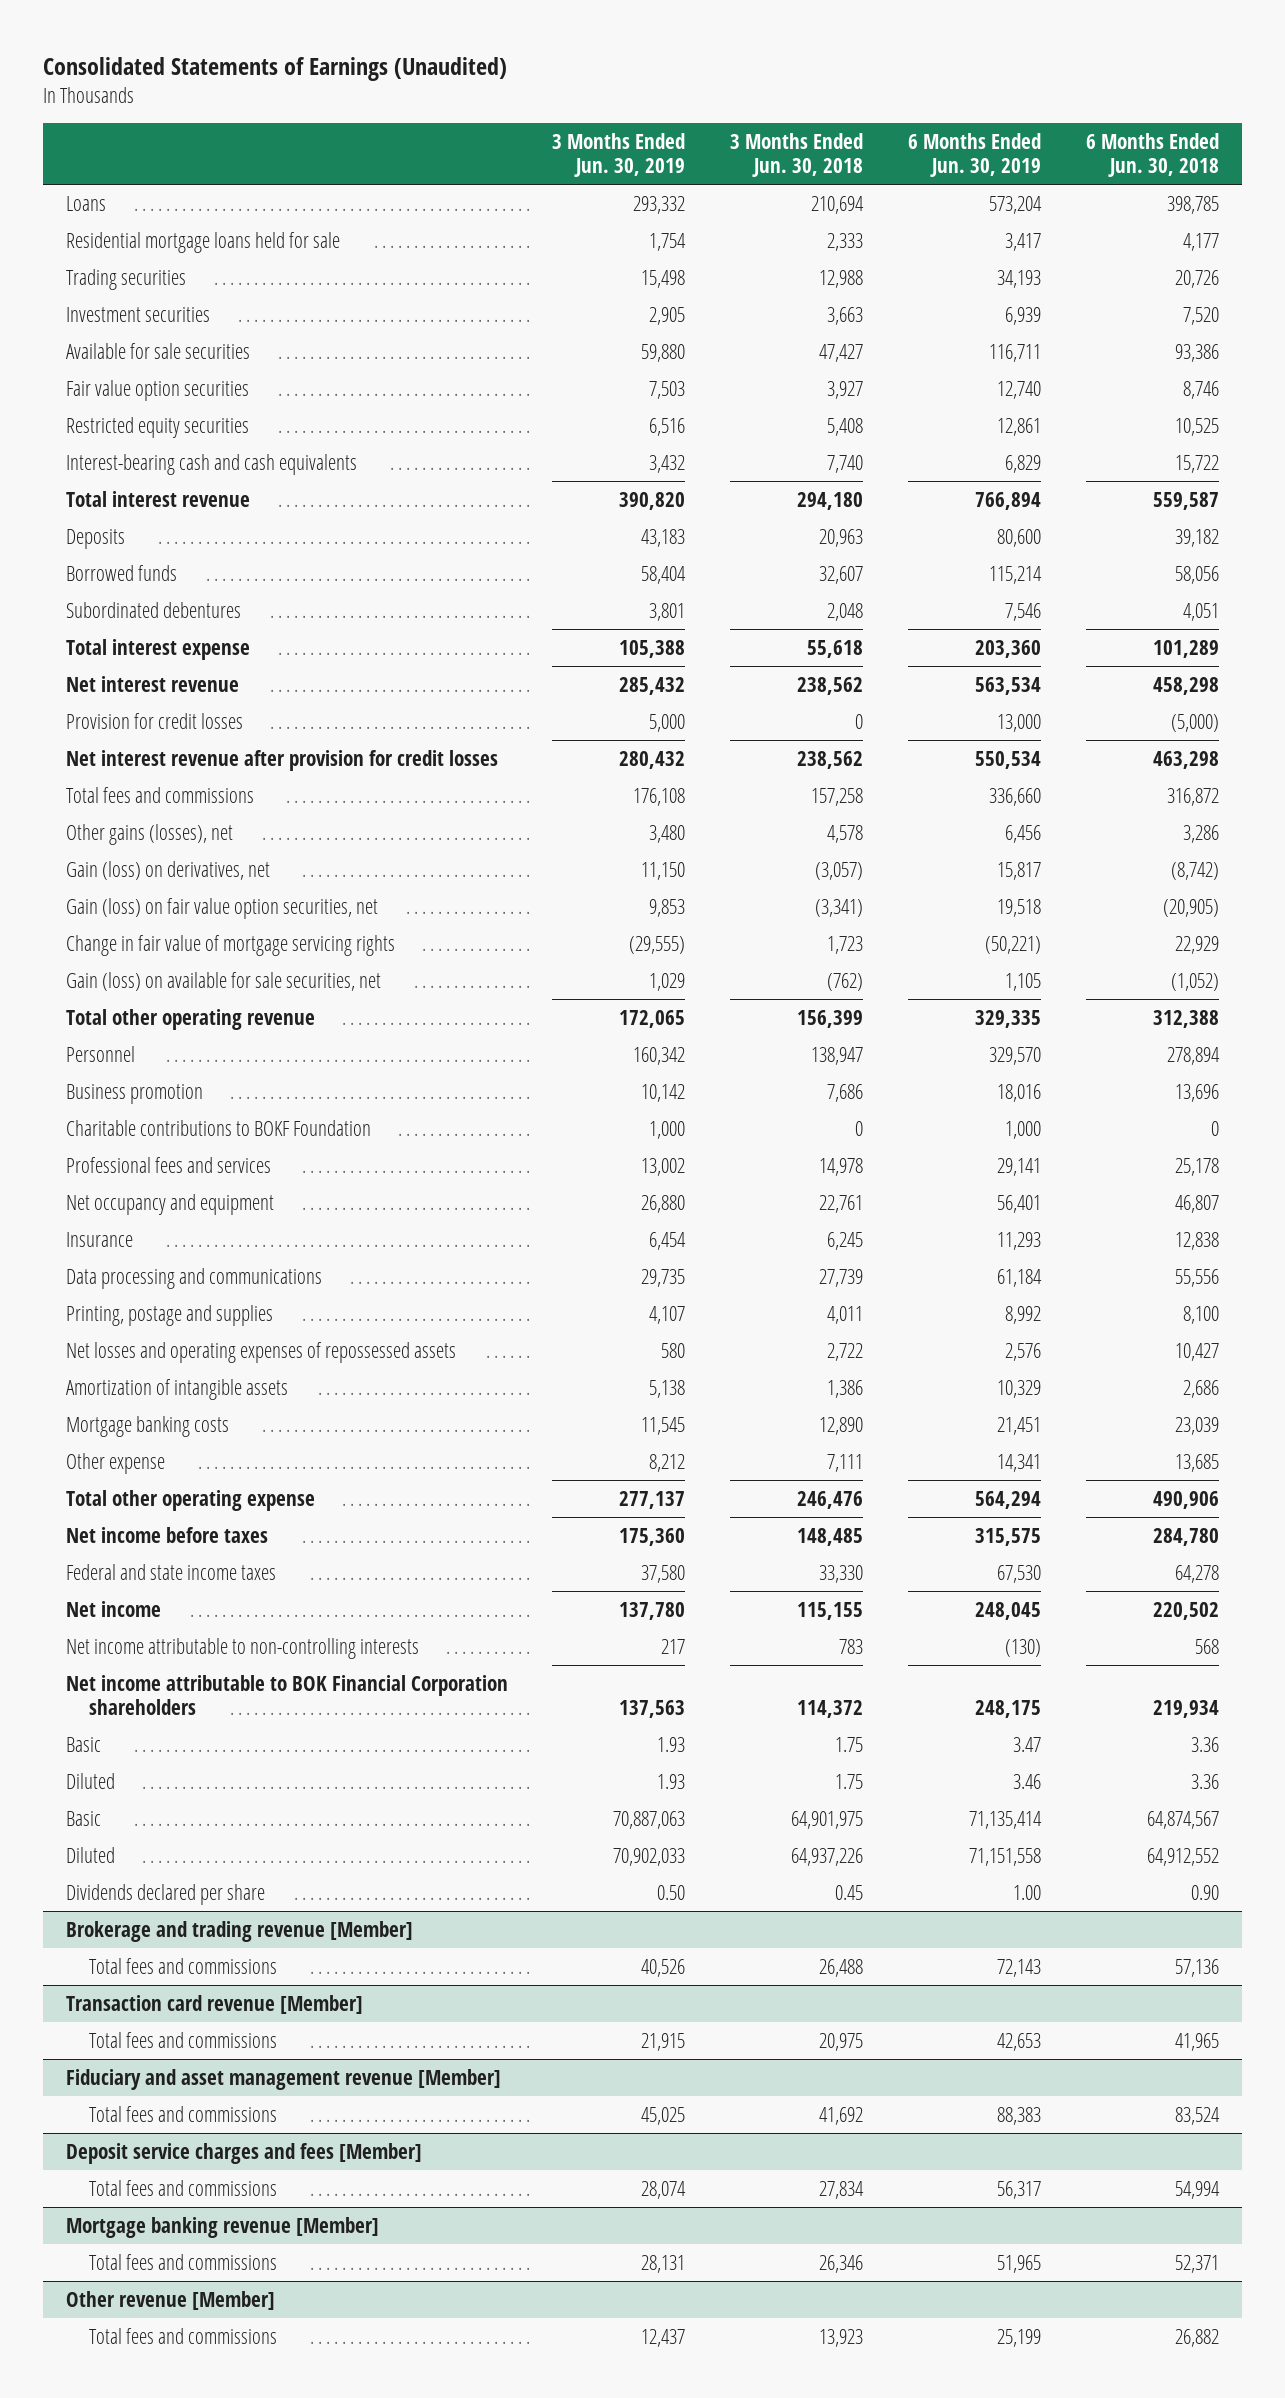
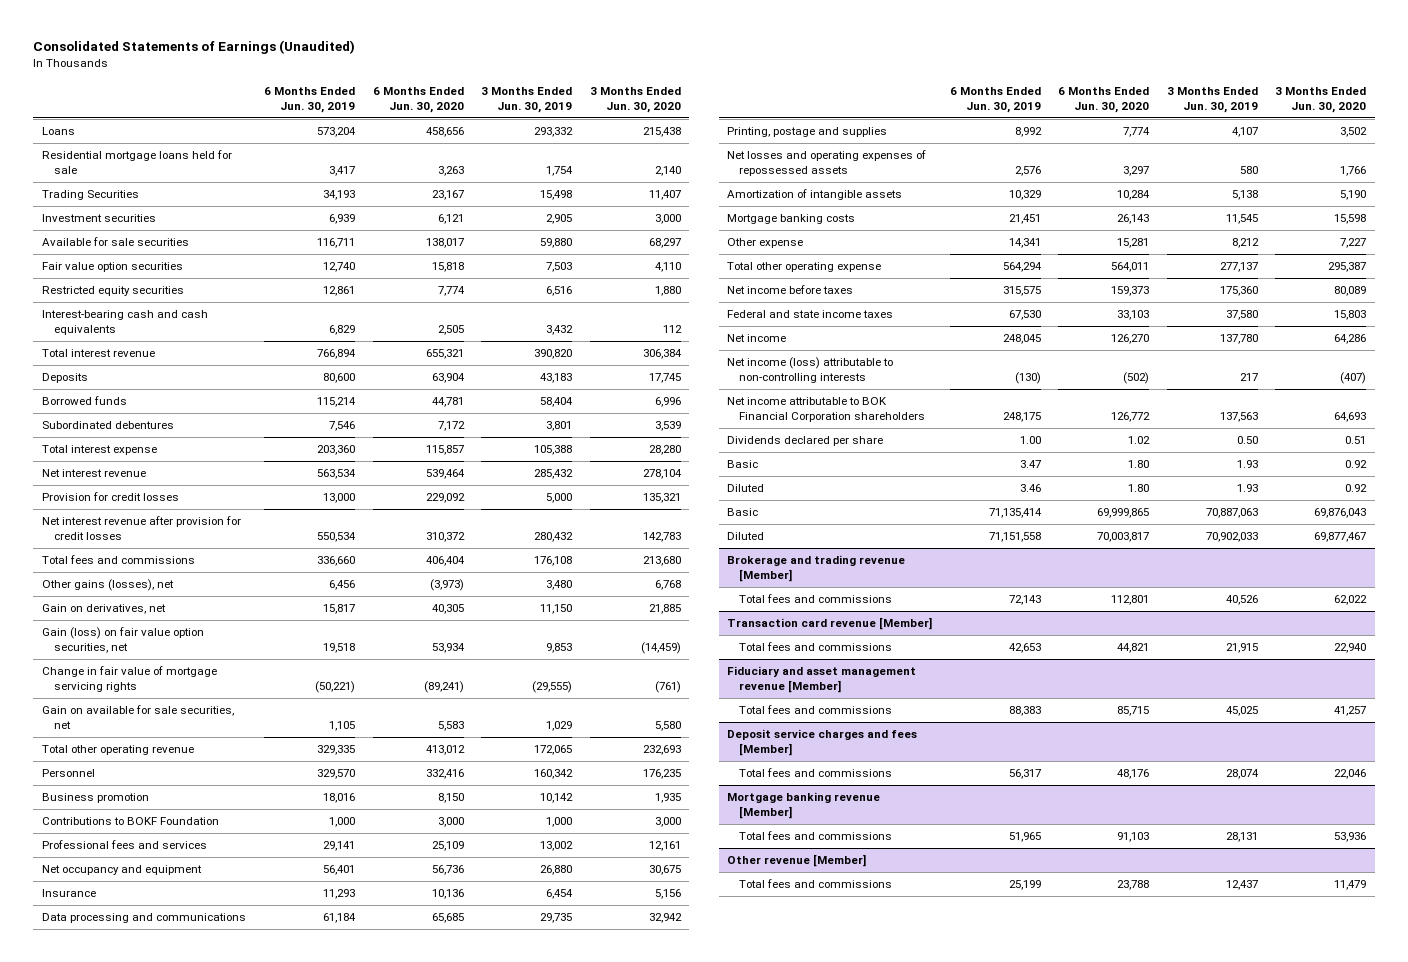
- | 3 Months Ended Jun. 30, 2019 | 3 Months Ended Jun. 30, 2018 | 6 Months Ended Jun. 30, 2019 | 6 Months Ended Jun. 30, 2018
+ | 6 Months Ended Jun. 30, 2019 | 6 Months Ended Jun. 30, 2020 | 3 Months Ended Jun. 30, 2019 | 3 Months Ended Jun. 30, 2020
- Trading securities | 15,498 | 12,988 | 34,193 | 20,726
+ Trading Securities | 34,193 | 23,167 | 15,498 | 11,407
- Gain (loss) on derivatives, net | 11,150 | (3,057) | 15,817 | (8,742)
+ Gain on derivatives, net | 15,817 | 40,305 | 11,150 | 21,885
- Gain (loss) on available for sale securities, net | 1,029 | (762) | 1,105 | (1,052)
+ Gain on available for sale securities, net | 1,105 | 5,583 | 1,029 | 5,580
- Charitable contributions to BOKF Foundation | 1,000 | 0 | 1,000 | 0
+ Contributions to BOKF Foundation | 1,000 | 3,000 | 1,000 | 3,000
- Net income attributable to non-controlling interests | 217 | 783 | (130) | 568
+ Net income (loss) attributable to non-controlling interests | (130) | (502) | 217 | (407)
moved up: Dividends declared per share | 1.00 | 1.02 | 0.50 | 0.51

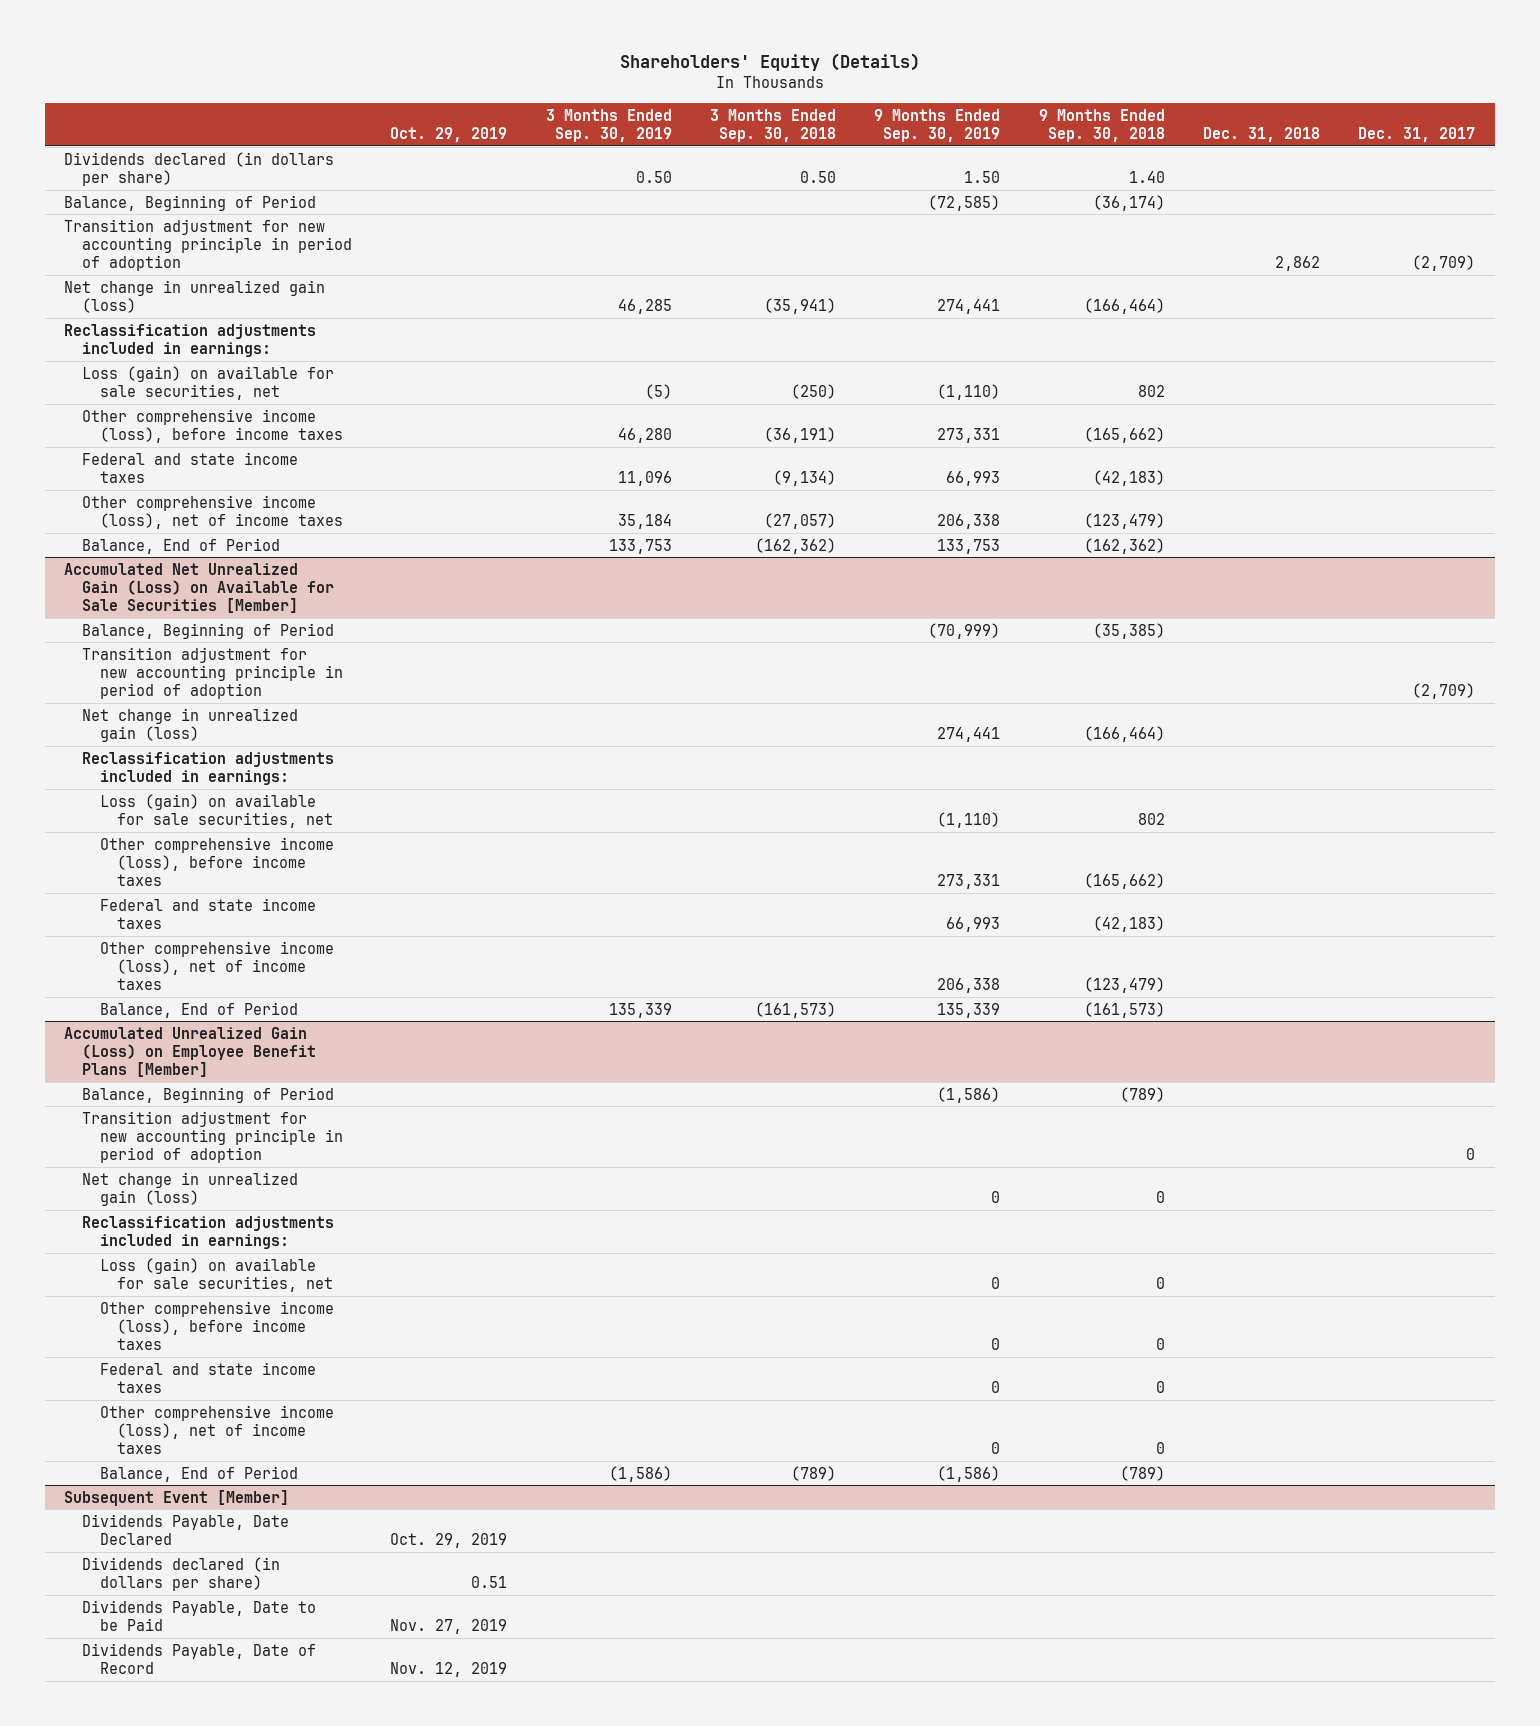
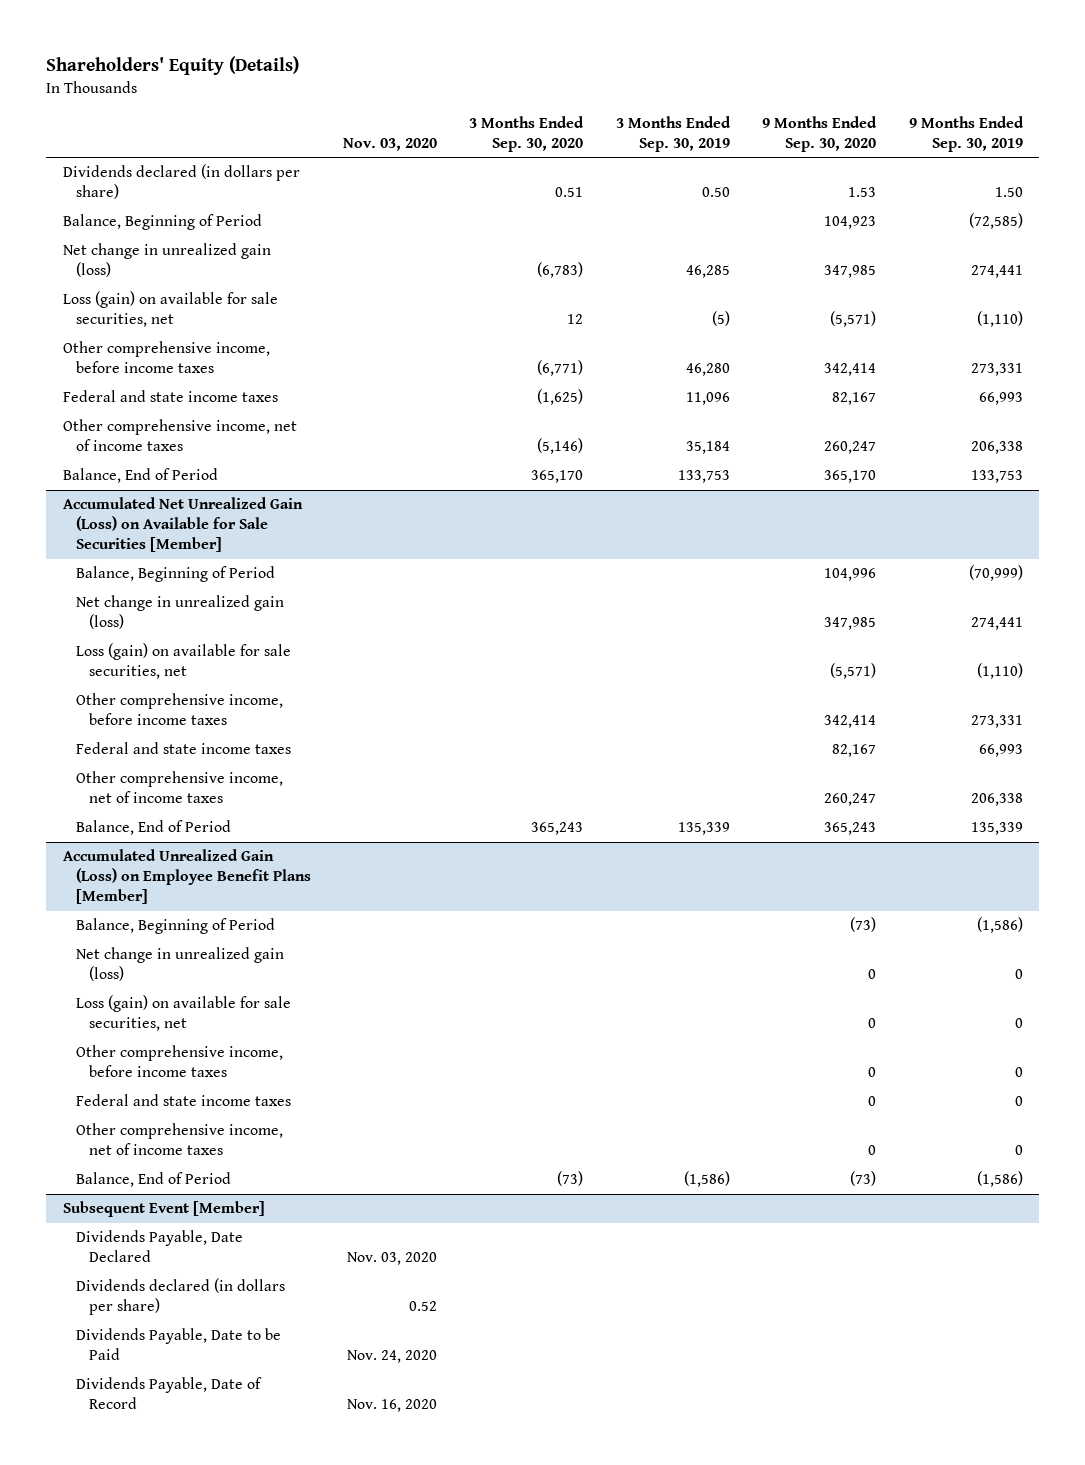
- | Oct. 29, 2019 | 3 Months Ended Sep. 30, 2019 | 3 Months Ended Sep. 30, 2018 | 9 Months Ended Sep. 30, 2019 | 9 Months Ended Sep. 30, 2018 | Dec. 31, 2018 | Dec. 31, 2017
+ | Nov. 03, 2020 | 3 Months Ended Sep. 30, 2020 | 3 Months Ended Sep. 30, 2019 | 9 Months Ended Sep. 30, 2020 | 9 Months Ended Sep. 30, 2019
- Transition adjustment for new accounting principle in period of adoption | | | | | | 2,862 | (2,709)
- Reclassification adjustments included in earnings:
- Other comprehensive income (loss), before income taxes | | 46,280 | (36,191) | 273,331 | (165,662) | |
+ Other comprehensive income, before income taxes | | (6,771) | 46,280 | 342,414 | 273,331
- Other comprehensive income (loss), net of income taxes | | 35,184 | (27,057) | 206,338 | (123,479) | |
+ Other comprehensive income, net of income taxes | | (5,146) | 35,184 | 260,247 | 206,338
@ Accumulated Net Unrealized Gain (Loss) on Available for Sale Securities [Member]
- Transition adjustment for new accounting principle in period of adoption | | | | | | | (2,709)
- Reclassification adjustments included in earnings:
- Other comprehensive income (loss), before income taxes | | | | 273,331 | (165,662) | |
+ Other comprehensive income, before income taxes | | | | 342,414 | 273,331
- Other comprehensive income (loss), net of income taxes | | | | 206,338 | (123,479) | |
+ Other comprehensive income, net of income taxes | | | | 260,247 | 206,338
@ Accumulated Unrealized Gain (Loss) on Employee Benefit Plans [Member]
- Transition adjustment for new accounting principle in period of adoption | | | | | | | 0
- Reclassification adjustments included in earnings:
- Other comprehensive income (loss), before income taxes | | | | 0 | 0 | |
+ Other comprehensive income, before income taxes | | | | 0 | 0
- Other comprehensive income (loss), net of income taxes | | | | 0 | 0 | |
+ Other comprehensive income, net of income taxes | | | | 0 | 0

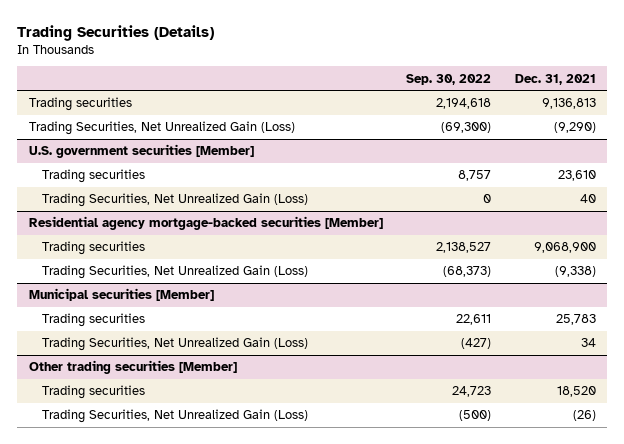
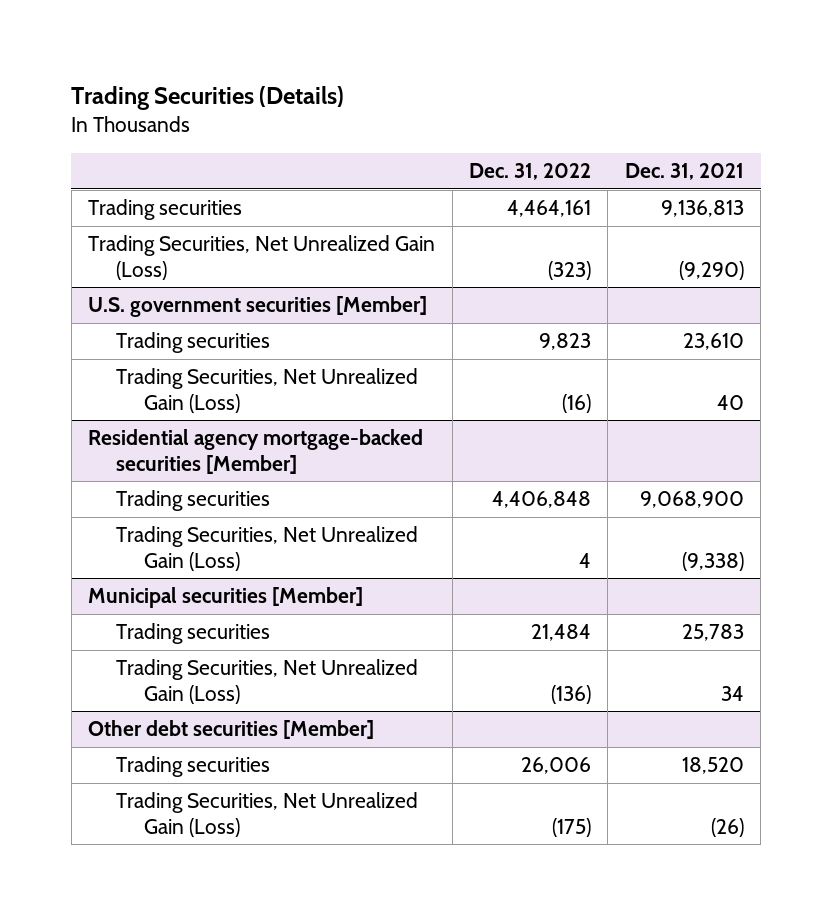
- | Sep. 30, 2022 | Dec. 31, 2021
+ | Dec. 31, 2022 | Dec. 31, 2021
- Other trading securities [Member]
+ Other debt securities [Member]

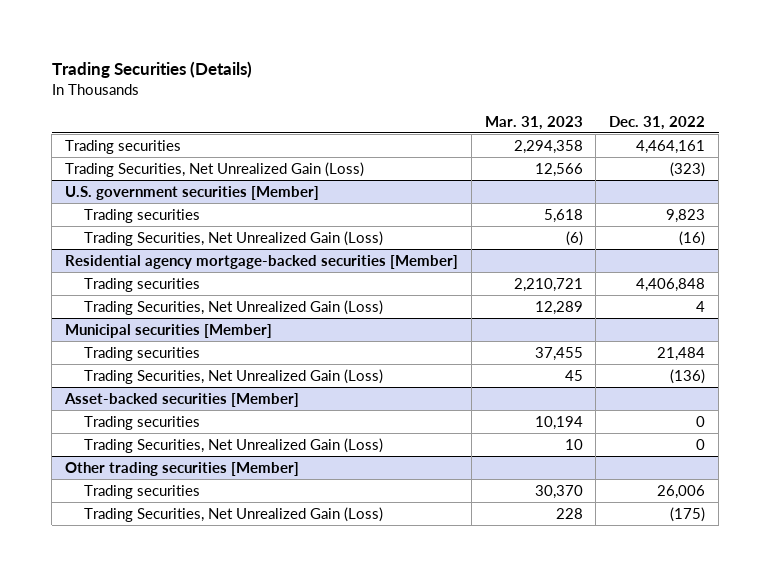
- | Dec. 31, 2022 | Dec. 31, 2021
+ | Mar. 31, 2023 | Dec. 31, 2022
- Other debt securities [Member]
+ Asset-backed securities [Member]
+ Trading securities | 10,194 | 0
+ Trading Securities, Net Unrealized Gain (Loss) | 10 | 0
+ Other trading securities [Member]

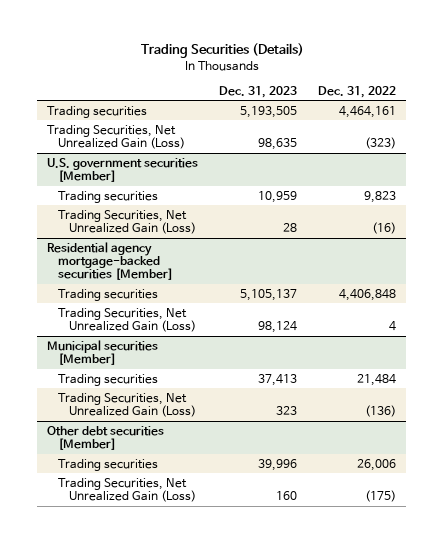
- | Mar. 31, 2023 | Dec. 31, 2022
+ | Dec. 31, 2023 | Dec. 31, 2022
- Asset-backed securities [Member]
- Trading securities | 10,194 | 0
- Trading Securities, Net Unrealized Gain (Loss) | 10 | 0
- Other trading securities [Member]
+ Other debt securities [Member]

